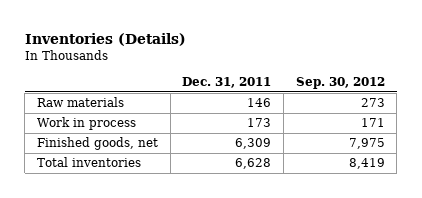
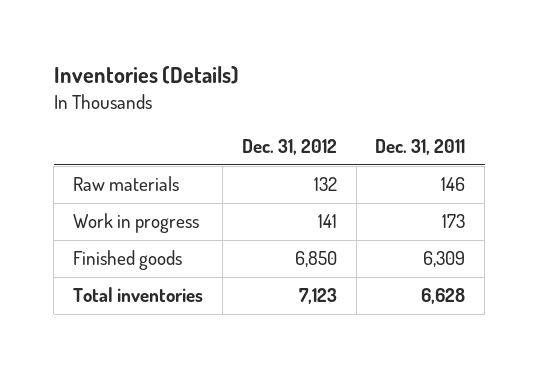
- | Dec. 31, 2011 | Sep. 30, 2012
+ | Dec. 31, 2012 | Dec. 31, 2011
- Work in process | 173 | 171
- Finished goods, net | 6,309 | 7,975
+ Work in progress | 141 | 173
+ Finished goods | 6,850 | 6,309

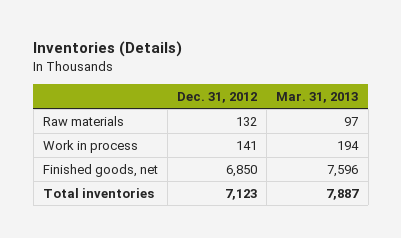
- | Dec. 31, 2012 | Dec. 31, 2011
+ | Dec. 31, 2012 | Mar. 31, 2013
- Work in progress | 141 | 173
- Finished goods | 6,850 | 6,309
+ Work in process | 141 | 194
+ Finished goods, net | 6,850 | 7,596

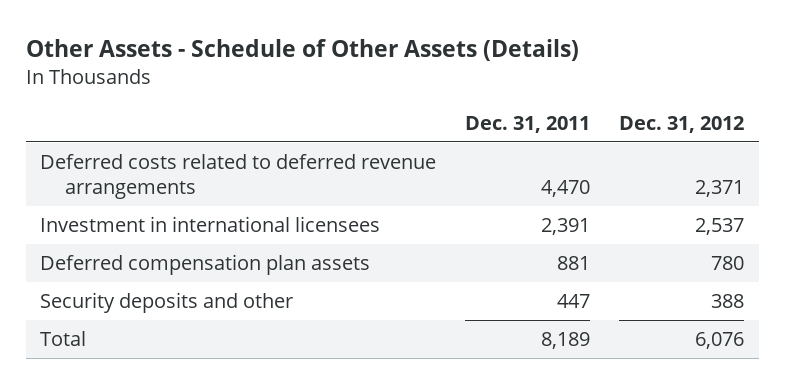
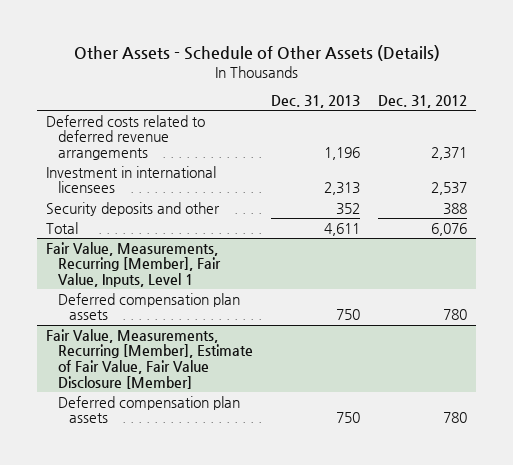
- | Dec. 31, 2011 | Dec. 31, 2012
+ | Dec. 31, 2013 | Dec. 31, 2012
- Deferred compensation plan assets | 881 | 780
+ Fair Value, Measurements, Recurring [Member], Fair Value, Inputs, Level 1
+ Deferred compensation plan assets | 750 | 780
+ Fair Value, Measurements, Recurring [Member], Estimate of Fair Value, Fair Value Disclosure [Member]
+ Deferred compensation plan assets | 750 | 780

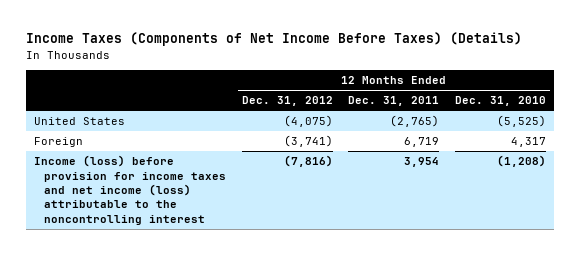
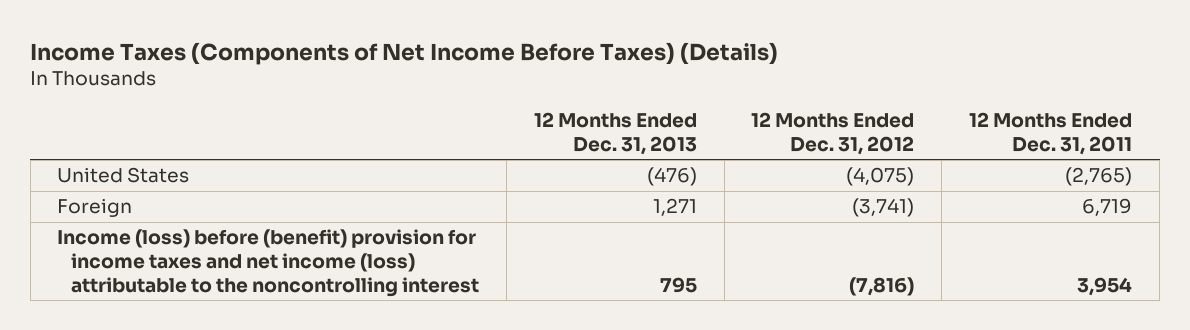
- | 12 Months Ended Dec. 31, 2012 | 12 Months Ended Dec. 31, 2011 | 12 Months Ended Dec. 31, 2010
+ | 12 Months Ended Dec. 31, 2013 | 12 Months Ended Dec. 31, 2012 | 12 Months Ended Dec. 31, 2011
- Income (loss) before provision for income taxes and net income (loss) attributable to the noncontrolling interest | (7,816) | 3,954 | (1,208)
+ Income (loss) before (benefit) provision for income taxes and net income (loss) attributable to the noncontrolling interest | 795 | (7,816) | 3,954

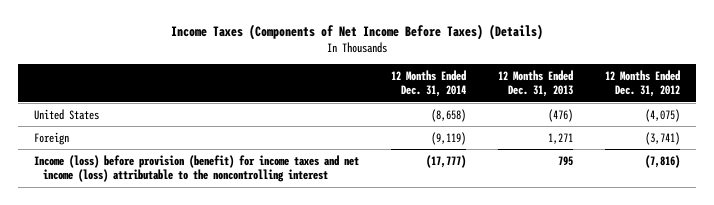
- | 12 Months Ended Dec. 31, 2013 | 12 Months Ended Dec. 31, 2012 | 12 Months Ended Dec. 31, 2011
+ | 12 Months Ended Dec. 31, 2014 | 12 Months Ended Dec. 31, 2013 | 12 Months Ended Dec. 31, 2012
- Income (loss) before (benefit) provision for income taxes and net income (loss) attributable to the noncontrolling interest | 795 | (7,816) | 3,954
+ Income (loss) before provision (benefit) for income taxes and net income (loss) attributable to the noncontrolling interest | (17,777) | 795 | (7,816)

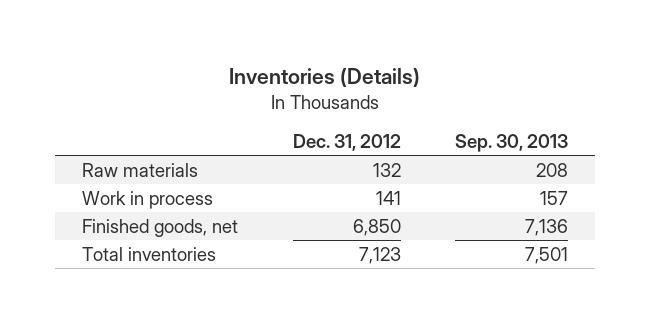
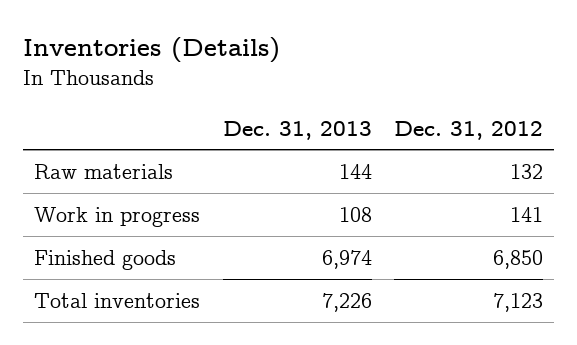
- | Dec. 31, 2012 | Sep. 30, 2013
+ | Dec. 31, 2013 | Dec. 31, 2012
- Work in process | 141 | 157
- Finished goods, net | 6,850 | 7,136
+ Work in progress | 108 | 141
+ Finished goods | 6,974 | 6,850

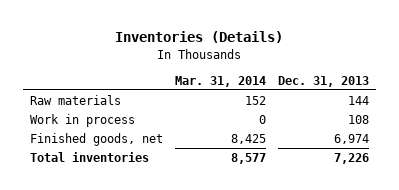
- | Dec. 31, 2013 | Dec. 31, 2012
+ | Mar. 31, 2014 | Dec. 31, 2013
- Work in progress | 108 | 141
- Finished goods | 6,974 | 6,850
+ Work in process | 0 | 108
+ Finished goods, net | 8,425 | 6,974

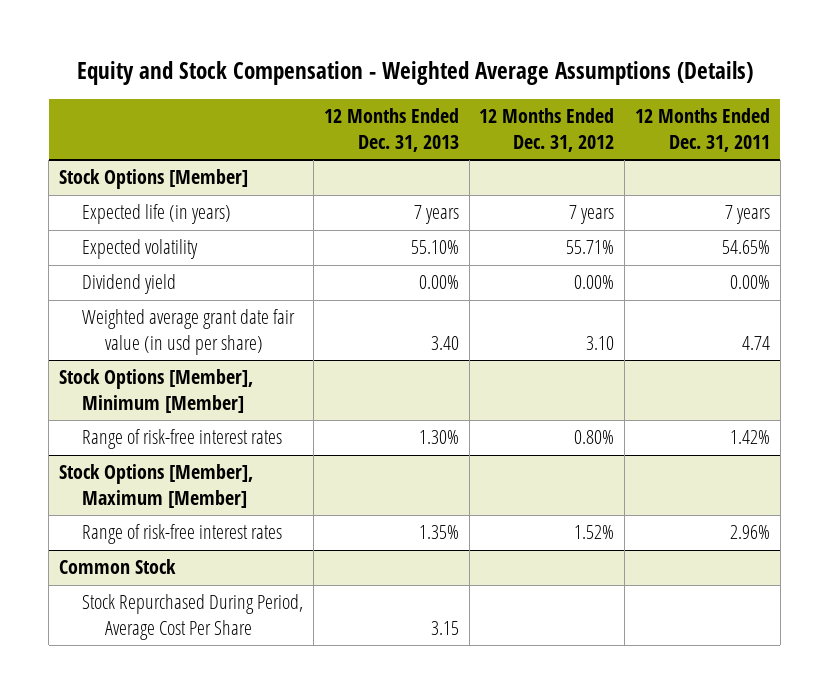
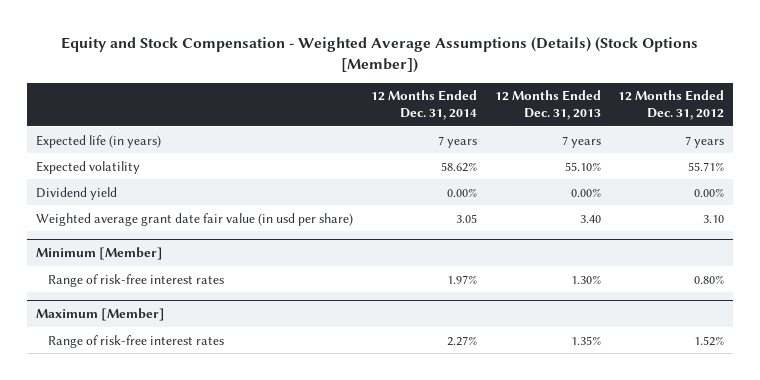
- Equity and Stock Compensation - Weighted Average Assumptions (Details)
+ Equity and Stock Compensation - Weighted Average Assumptions (Details) (Stock Options [Member])
- | 12 Months Ended Dec. 31, 2013 | 12 Months Ended Dec. 31, 2012 | 12 Months Ended Dec. 31, 2011
+ | 12 Months Ended Dec. 31, 2014 | 12 Months Ended Dec. 31, 2013 | 12 Months Ended Dec. 31, 2012
- Stock Options [Member]
- Stock Options [Member], Minimum [Member]
+ Minimum [Member]
- Stock Options [Member], Maximum [Member]
+ Maximum [Member]
- Common Stock
- Stock Repurchased During Period, Average Cost Per Share | 3.15 | |

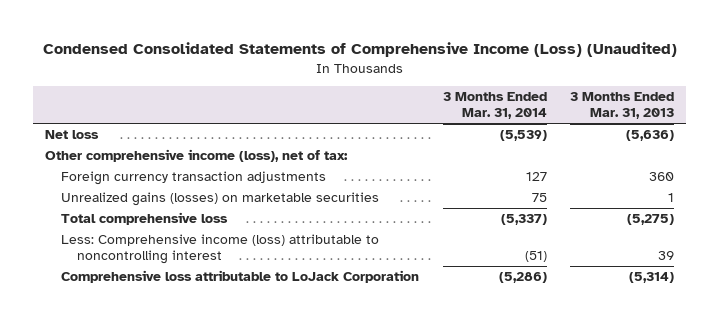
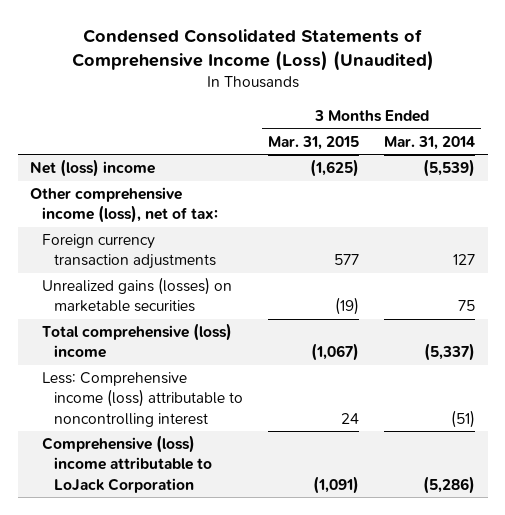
- | 3 Months Ended Mar. 31, 2014 | 3 Months Ended Mar. 31, 2013
+ | 3 Months Ended Mar. 31, 2015 | 3 Months Ended Mar. 31, 2014
- Net loss | (5,539) | (5,636)
+ Net (loss) income | (1,625) | (5,539)
- Total comprehensive loss | (5,337) | (5,275)
+ Total comprehensive (loss) income | (1,067) | (5,337)
- Comprehensive loss attributable to LoJack Corporation | (5,286) | (5,314)
+ Comprehensive (loss) income attributable to LoJack Corporation | (1,091) | (5,286)

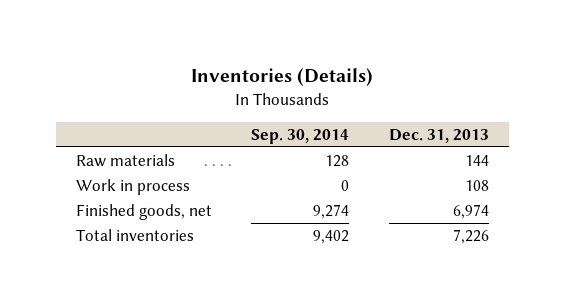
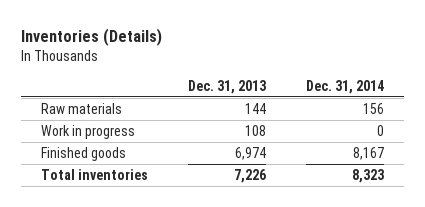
- | Sep. 30, 2014 | Dec. 31, 2013
+ | Dec. 31, 2013 | Dec. 31, 2014
- Work in process | 0 | 108
- Finished goods, net | 9,274 | 6,974
+ Work in progress | 108 | 0
+ Finished goods | 6,974 | 8,167

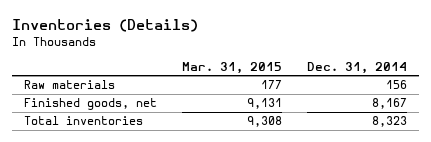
- | Dec. 31, 2013 | Dec. 31, 2014
+ | Mar. 31, 2015 | Dec. 31, 2014
- Work in progress | 108 | 0
- Finished goods | 6,974 | 8,167
+ Finished goods, net | 9,131 | 8,167

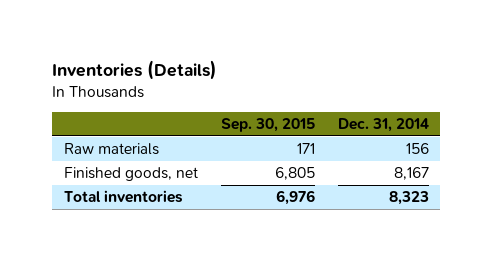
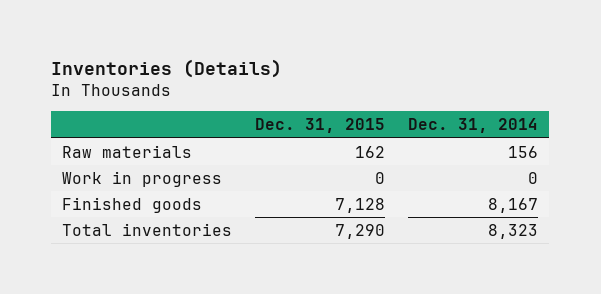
- | Sep. 30, 2015 | Dec. 31, 2014
+ | Dec. 31, 2015 | Dec. 31, 2014
- Finished goods, net | 6,805 | 8,167
+ Work in progress | 0 | 0
+ Finished goods | 7,128 | 8,167

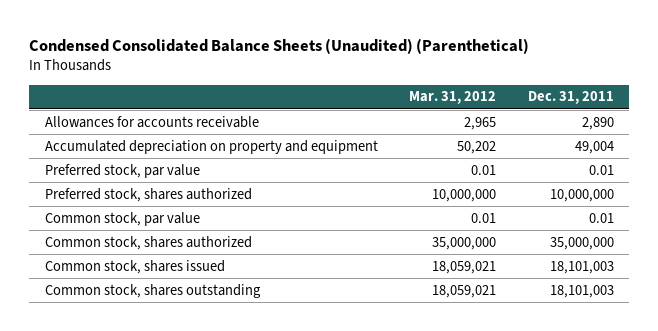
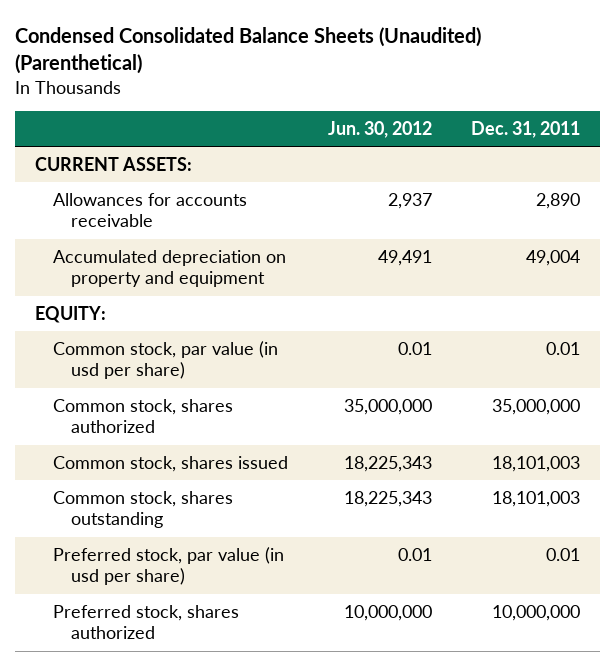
- | Mar. 31, 2012 | Dec. 31, 2011
+ | Jun. 30, 2012 | Dec. 31, 2011
+ CURRENT ASSETS:
- Preferred stock, par value | 0.01 | 0.01
- Common stock, par value | 0.01 | 0.01
+ EQUITY:
+ Common stock, par value (in usd per share) | 0.01 | 0.01
+ Preferred stock, par value (in usd per share) | 0.01 | 0.01
moved down: Preferred stock, shares authorized | 10,000,000 | 10,000,000

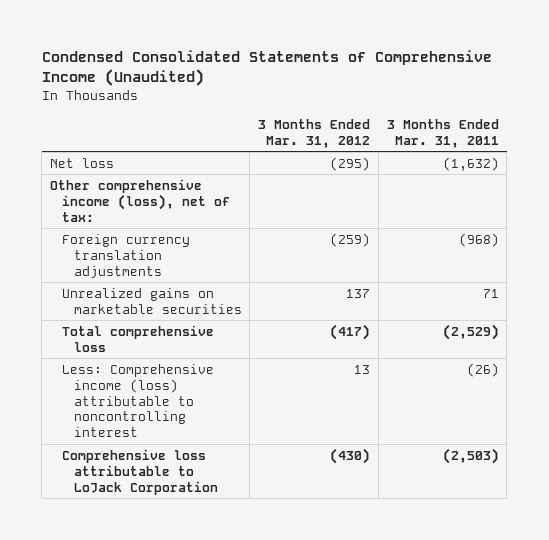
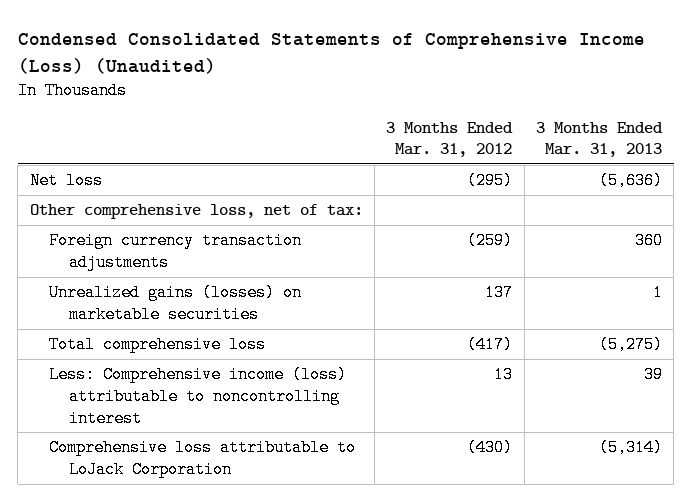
- Condensed Consolidated Statements of Comprehensive Income (Unaudited)
+ Condensed Consolidated Statements of Comprehensive Income (Loss) (Unaudited)
- | 3 Months Ended Mar. 31, 2012 | 3 Months Ended Mar. 31, 2011
+ | 3 Months Ended Mar. 31, 2012 | 3 Months Ended Mar. 31, 2013
- Other comprehensive income (loss), net of tax:
- Foreign currency translation adjustments | (259) | (968)
- Unrealized gains on marketable securities | 137 | 71
+ Other comprehensive loss, net of tax:
+ Foreign currency transaction adjustments | (259) | 360
+ Unrealized gains (losses) on marketable securities | 137 | 1

